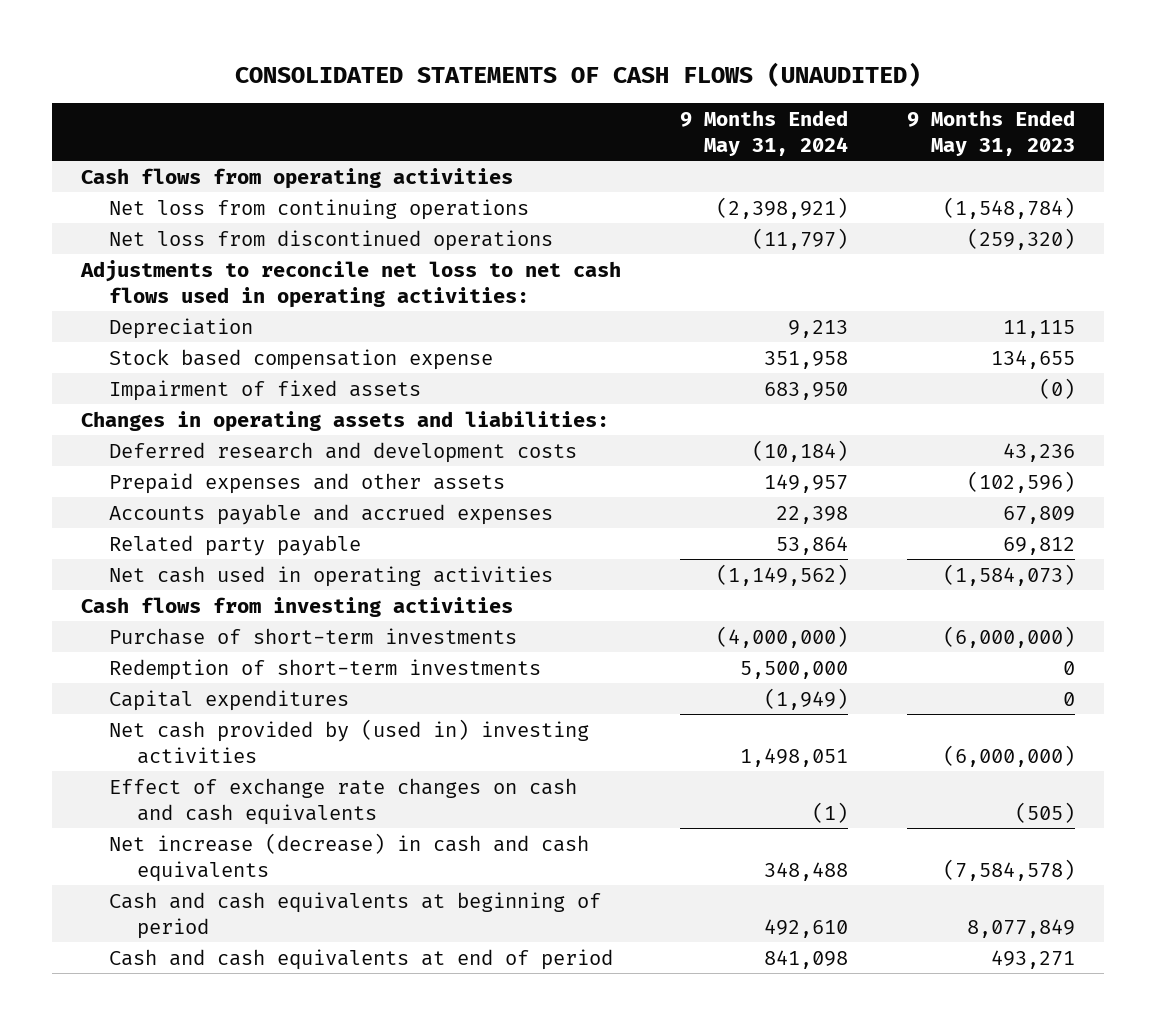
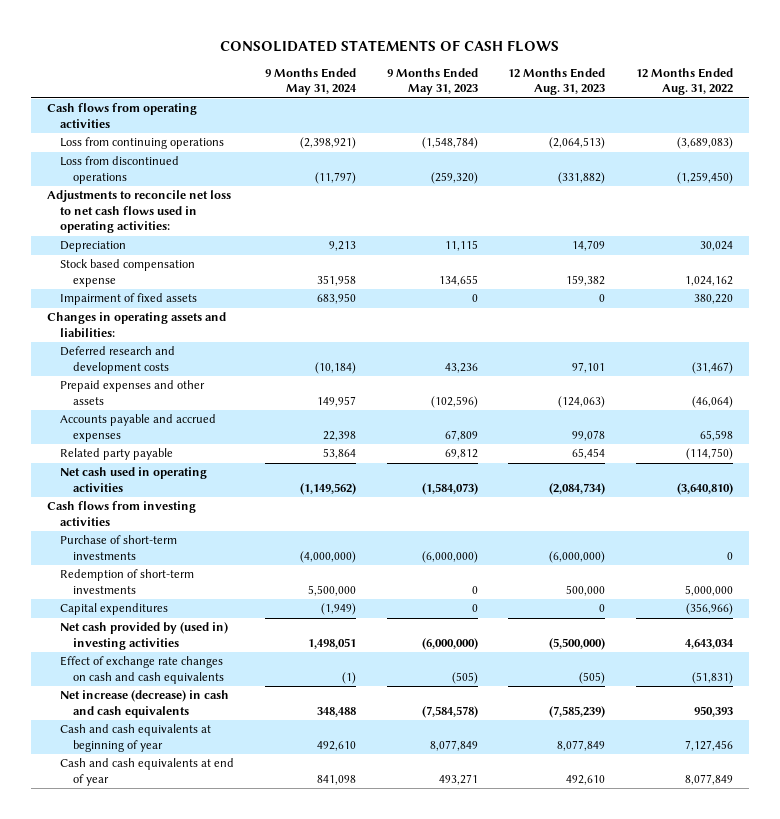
- CONSOLIDATED STATEMENTS OF CASH FLOWS (UNAUDITED)
+ CONSOLIDATED STATEMENTS OF CASH FLOWS
- | 9 Months Ended May 31, 2024 | 9 Months Ended May 31, 2023
+ | 9 Months Ended May 31, 2024 | 9 Months Ended May 31, 2023 | 12 Months Ended Aug. 31, 2023 | 12 Months Ended Aug. 31, 2022
- Net loss from continuing operations | (2,398,921) | (1,548,784)
- Net loss from discontinued operations | (11,797) | (259,320)
+ Loss from continuing operations | (2,398,921) | (1,548,784) | (2,064,513) | (3,689,083)
+ Loss from discontinued operations | (11,797) | (259,320) | (331,882) | (1,259,450)
- Impairment of fixed assets | 683,950 | (0)
+ Impairment of fixed assets | 683,950 | 0 | 0 | 380,220
- Cash and cash equivalents at beginning of period | 492,610 | 8,077,849
- Cash and cash equivalents at end of period | 841,098 | 493,271
+ Cash and cash equivalents at beginning of year | 492,610 | 8,077,849 | 8,077,849 | 7,127,456
+ Cash and cash equivalents at end of year | 841,098 | 493,271 | 492,610 | 8,077,849

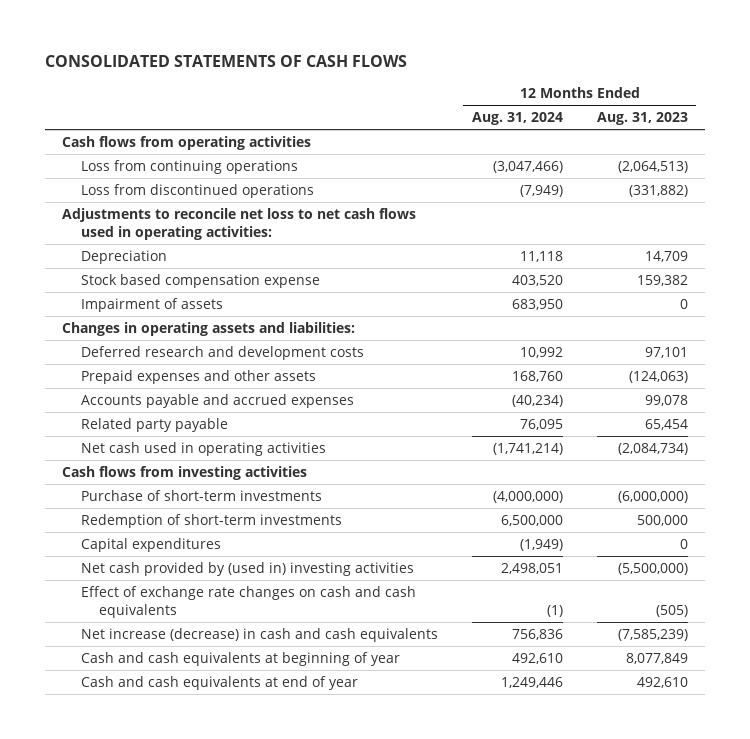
- | 9 Months Ended May 31, 2024 | 9 Months Ended May 31, 2023 | 12 Months Ended Aug. 31, 2023 | 12 Months Ended Aug. 31, 2022
+ | 12 Months Ended Aug. 31, 2024 | 12 Months Ended Aug. 31, 2023
- Impairment of fixed assets | 683,950 | 0 | 0 | 380,220
+ Impairment of assets | 683,950 | 0

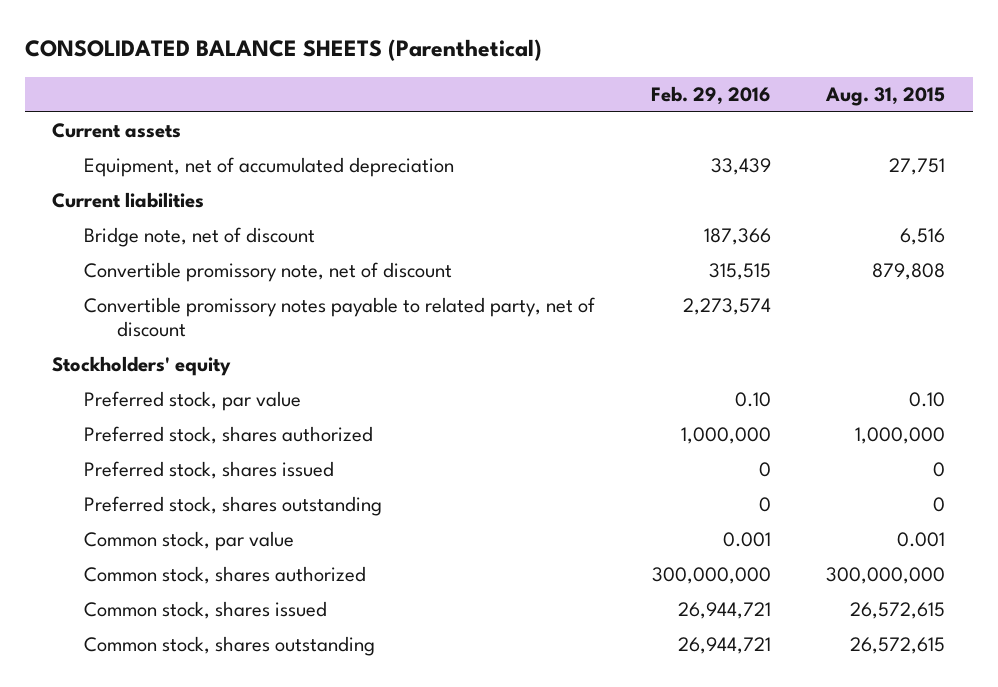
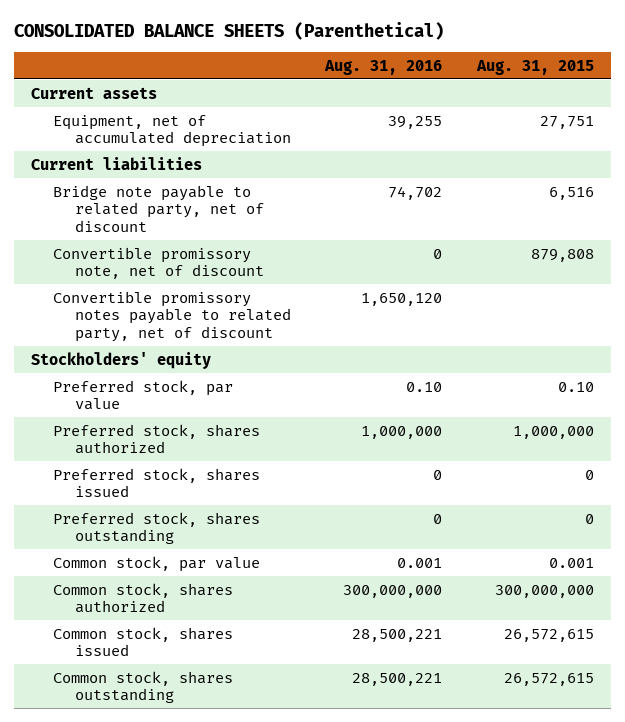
- | Feb. 29, 2016 | Aug. 31, 2015
+ | Aug. 31, 2016 | Aug. 31, 2015
- Bridge note, net of discount | 187,366 | 6,516
+ Bridge note payable to related party, net of discount | 74,702 | 6,516

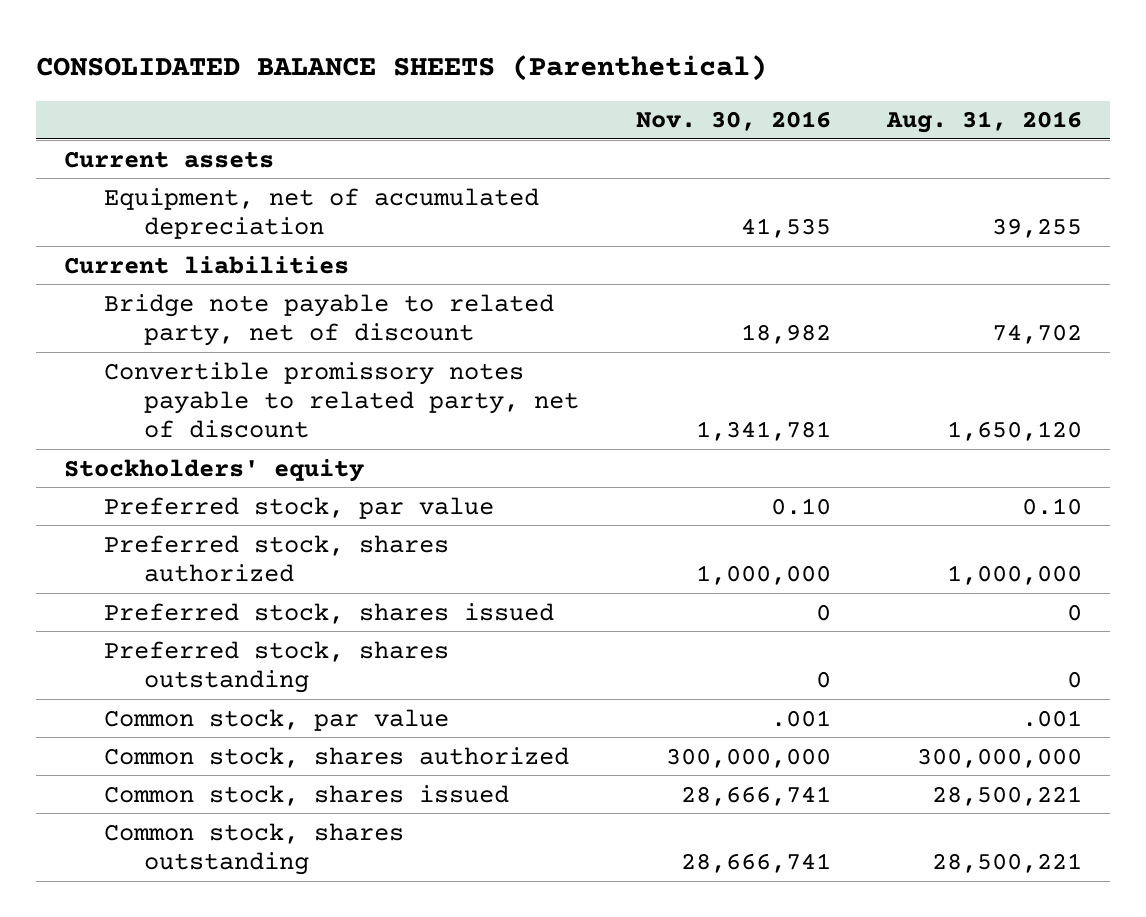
- | Aug. 31, 2016 | Aug. 31, 2015
+ | Nov. 30, 2016 | Aug. 31, 2016
- Convertible promissory note, net of discount | 0 | 879,808
- Common stock, par value | 0.001 | 0.001
+ Common stock, par value | .001 | .001

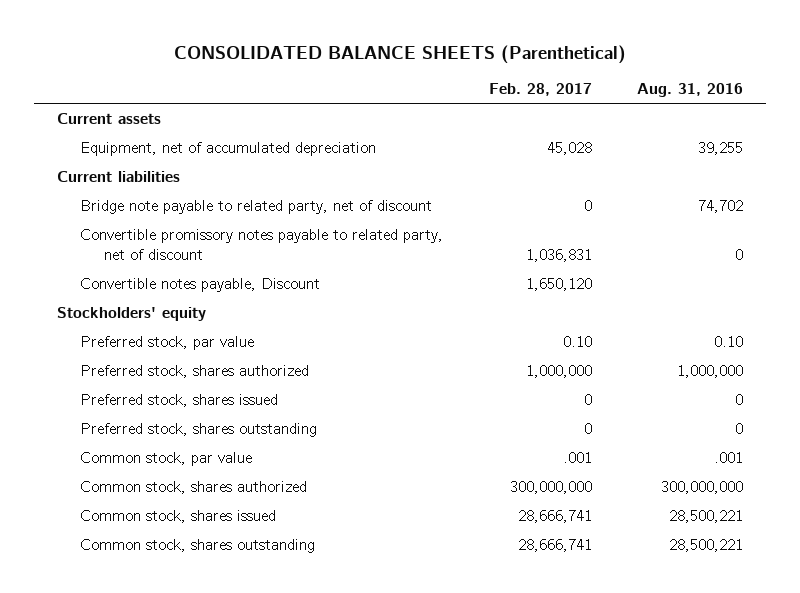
- | Nov. 30, 2016 | Aug. 31, 2016
+ | Feb. 28, 2017 | Aug. 31, 2016
- Convertible promissory notes payable to related party, net of discount | 1,341,781 | 1,650,120
+ Convertible promissory notes payable to related party, net of discount | 1,036,831 | 0
+ Convertible notes payable, Discount | 1,650,120 |

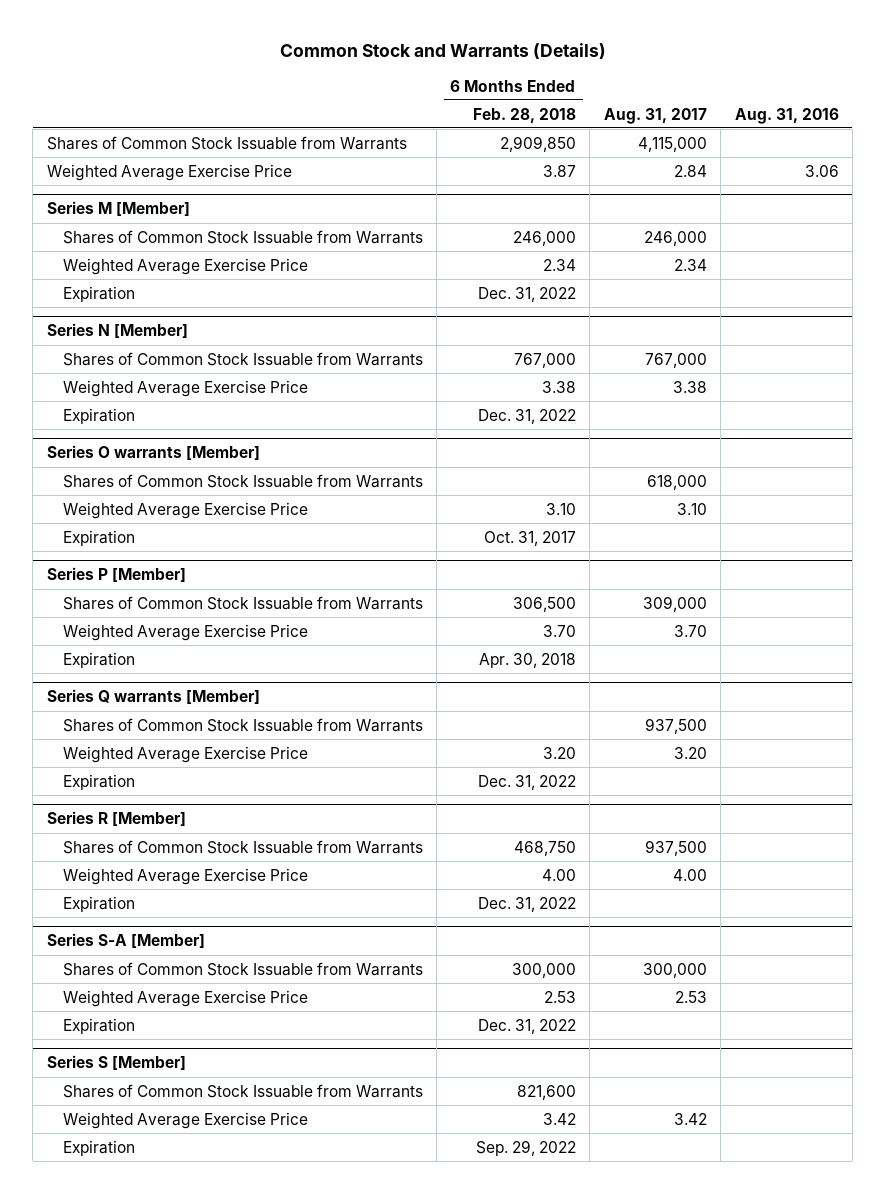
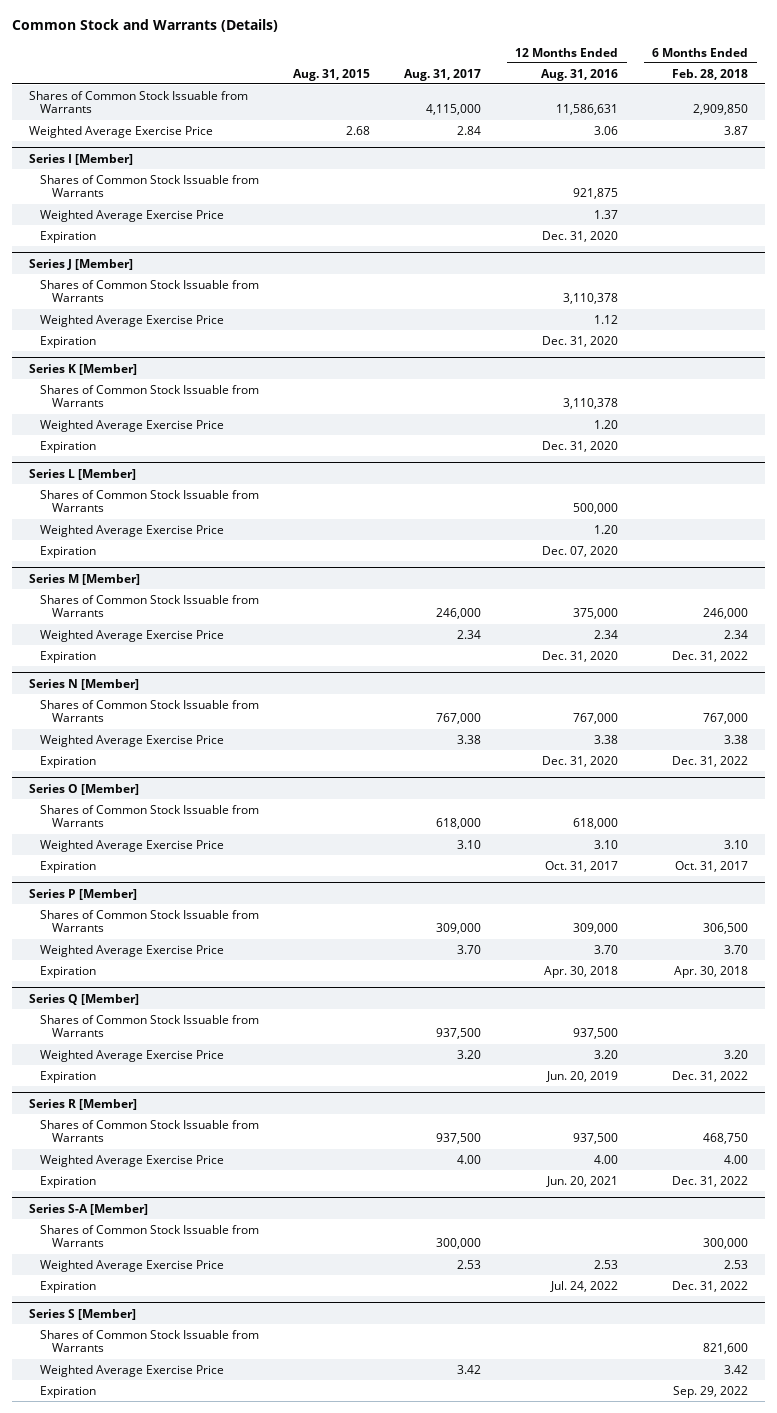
- | 6 Months Ended Feb. 28, 2018 | Aug. 31, 2017 | Aug. 31, 2016
+ | Aug. 31, 2015 | Aug. 31, 2017 | 12 Months Ended Aug. 31, 2016 | 6 Months Ended Feb. 28, 2018
+ Series I [Member]
+ Shares of Common Stock Issuable from Warrants | | | 921,875 |
+ Weighted Average Exercise Price | | | 1.37 |
+ Expiration | | | Dec. 31, 2020 |
+ Series J [Member]
+ Shares of Common Stock Issuable from Warrants | | | 3,110,378 |
+ Weighted Average Exercise Price | | | 1.12 |
+ Expiration | | | Dec. 31, 2020 |
+ Series K [Member]
+ Shares of Common Stock Issuable from Warrants | | | 3,110,378 |
+ Weighted Average Exercise Price | | | 1.20 |
+ Expiration | | | Dec. 31, 2020 |
+ Series L [Member]
+ Shares of Common Stock Issuable from Warrants | | | 500,000 |
+ Weighted Average Exercise Price | | | 1.20 |
+ Expiration | | | Dec. 07, 2020 |
- Series O warrants [Member]
+ Series O [Member]
- Series Q warrants [Member]
+ Series Q [Member]

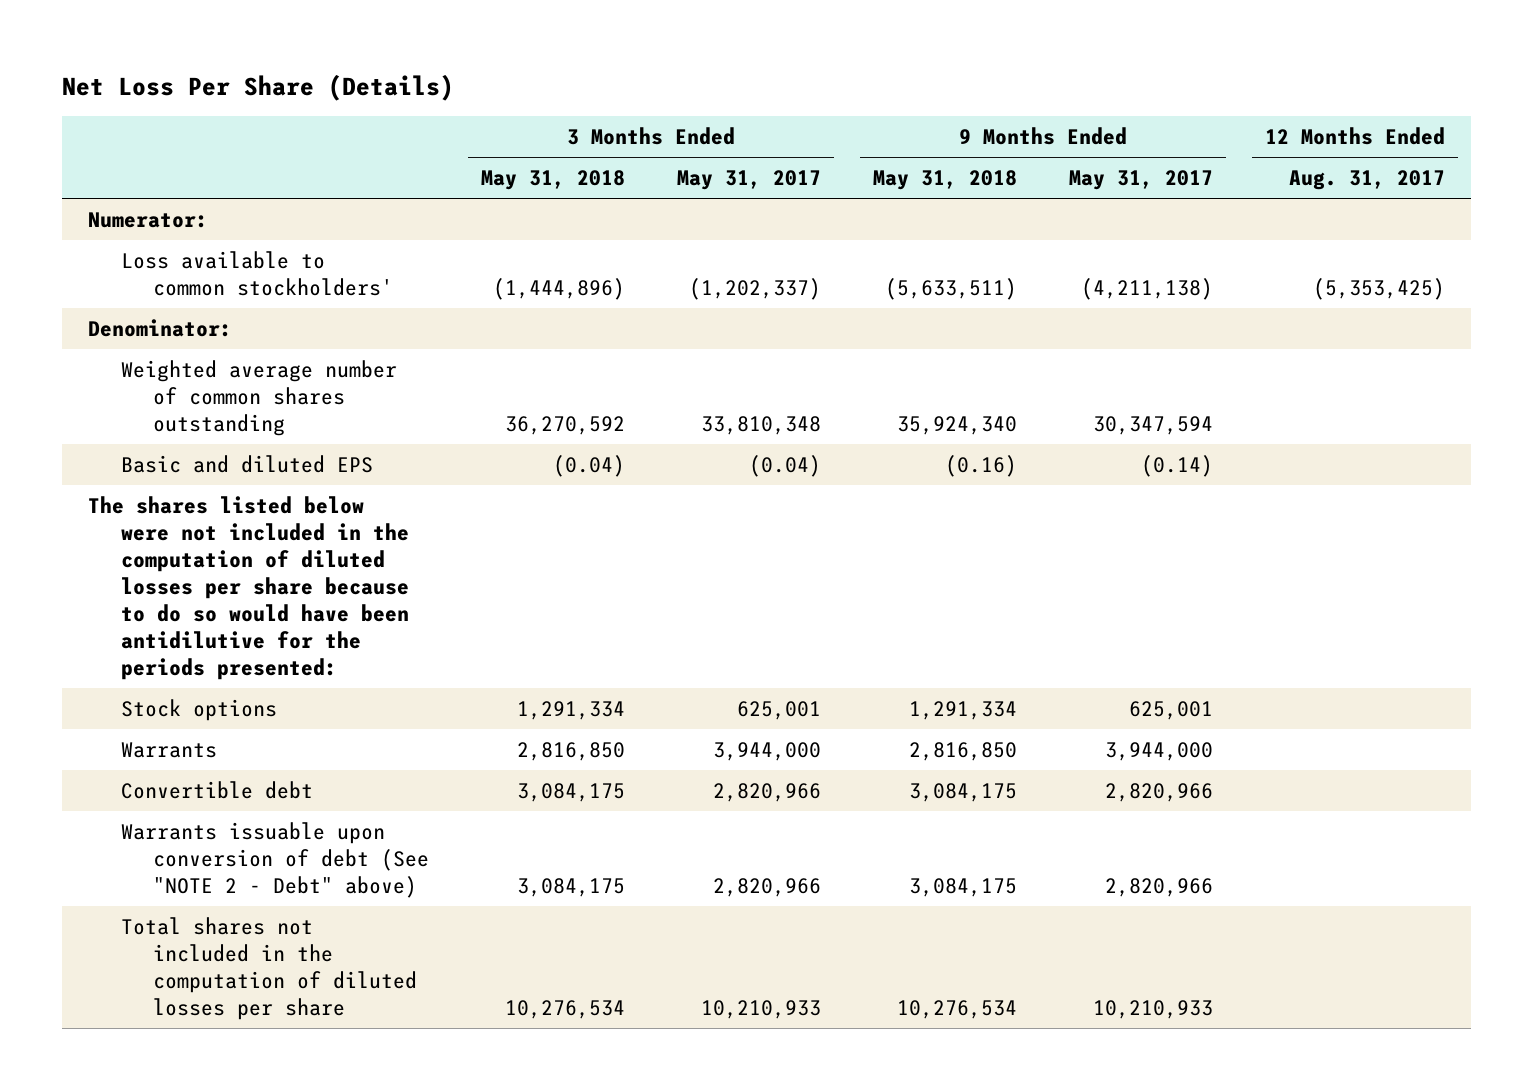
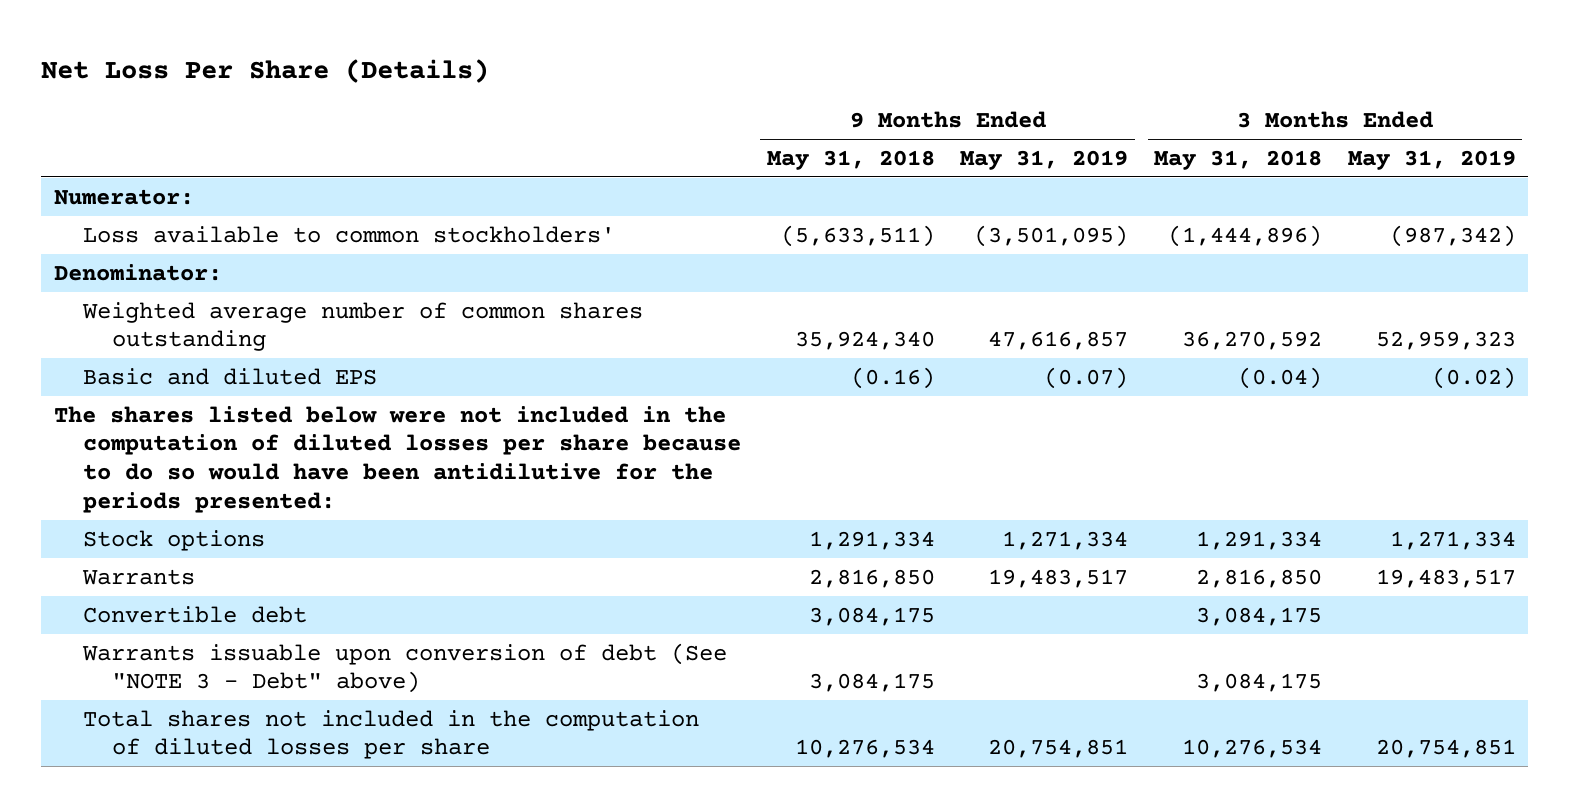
- | 3 Months Ended May 31, 2018 | 3 Months Ended May 31, 2017 | 9 Months Ended May 31, 2018 | 9 Months Ended May 31, 2017 | 12 Months Ended Aug. 31, 2017
+ | 9 Months Ended May 31, 2018 | 9 Months Ended May 31, 2019 | 3 Months Ended May 31, 2018 | 3 Months Ended May 31, 2019
- Warrants issuable upon conversion of debt (See "NOTE 2 - Debt" above) | 3,084,175 | 2,820,966 | 3,084,175 | 2,820,966 |
+ Warrants issuable upon conversion of debt (See "NOTE 3 - Debt" above) | 3,084,175 | | 3,084,175 |

